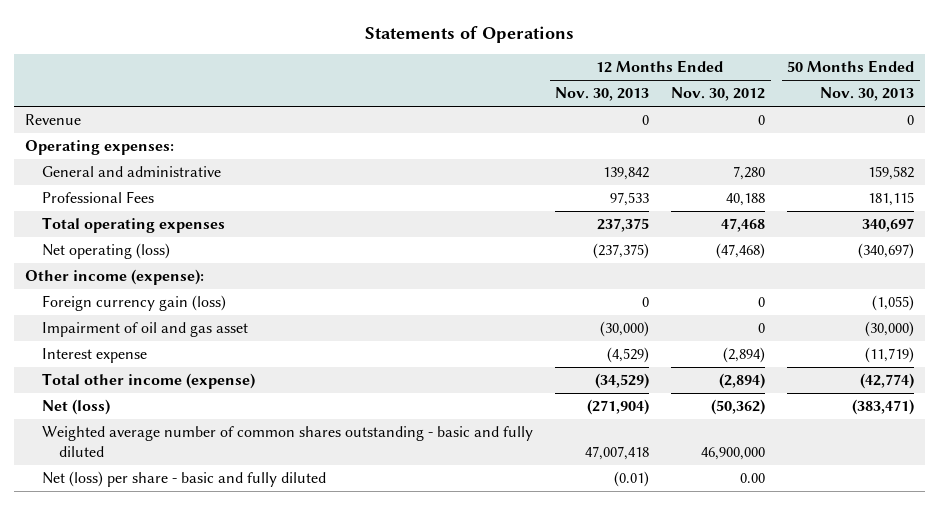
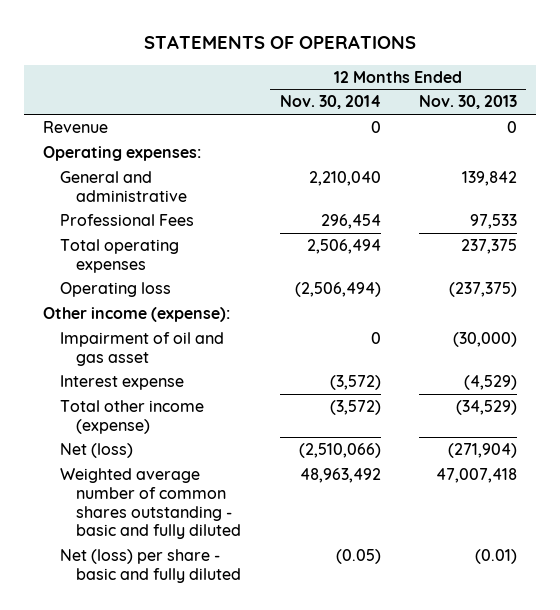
- Statements of Operations
+ STATEMENTS OF OPERATIONS
- | 12 Months Ended Nov. 30, 2013 | 12 Months Ended Nov. 30, 2012 | 50 Months Ended Nov. 30, 2013
+ | 12 Months Ended Nov. 30, 2014 | 12 Months Ended Nov. 30, 2013
- Net operating (loss) | (237,375) | (47,468) | (340,697)
+ Operating loss | (2,506,494) | (237,375)
- Foreign currency gain (loss) | 0 | 0 | (1,055)

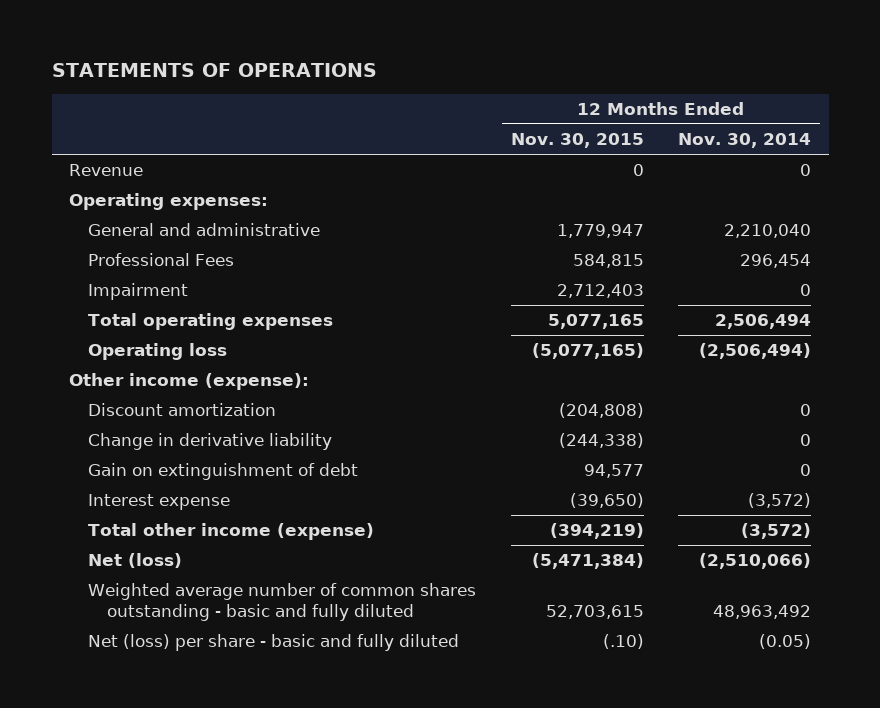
- | 12 Months Ended Nov. 30, 2014 | 12 Months Ended Nov. 30, 2013
+ | 12 Months Ended Nov. 30, 2015 | 12 Months Ended Nov. 30, 2014
+ Impairment | 2,712,403 | 0
- Impairment of oil and gas asset | 0 | (30,000)
+ Discount amortization | (204,808) | 0
+ Change in derivative liability | (244,338) | 0
+ Gain on extinguishment of debt | 94,577 | 0

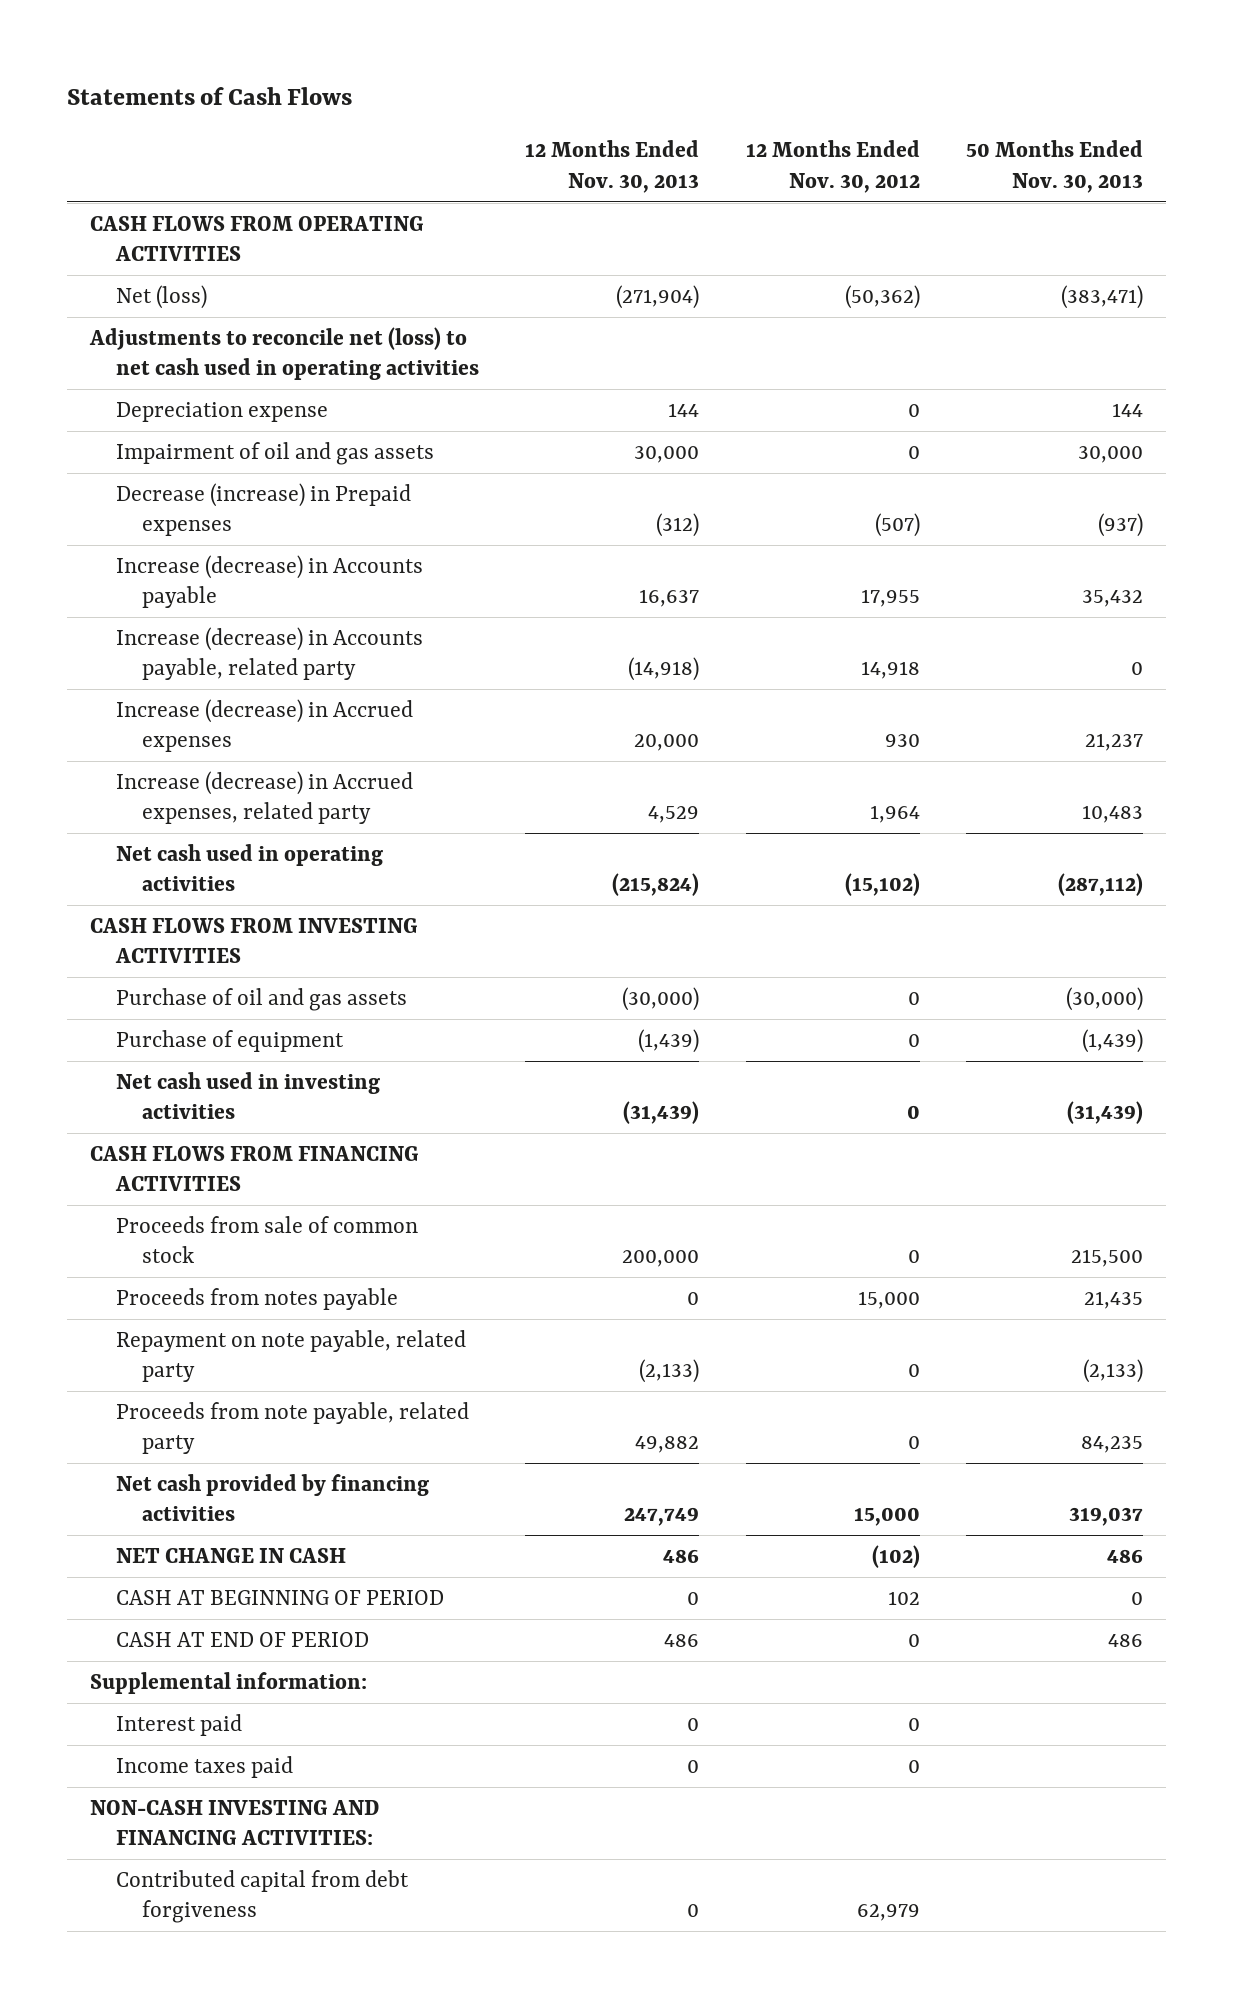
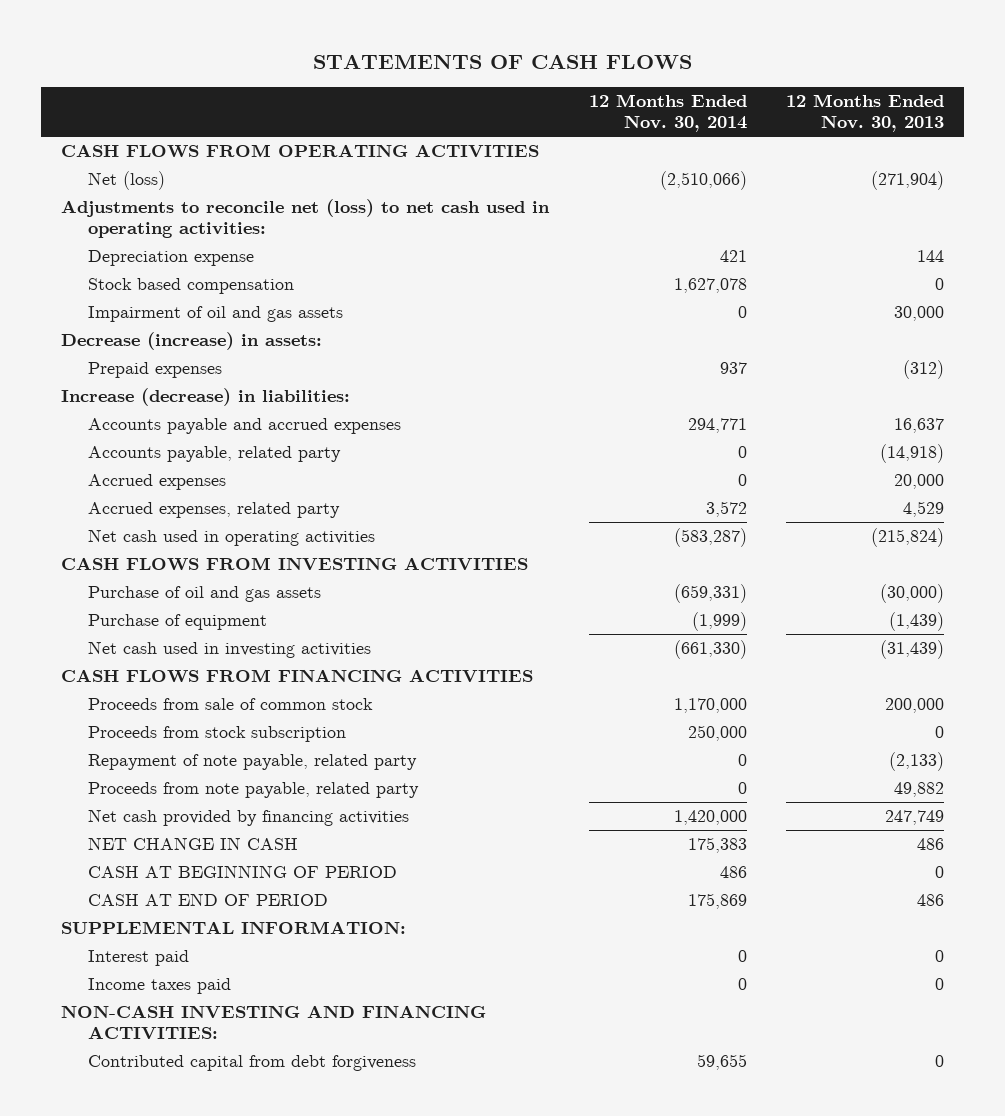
- Statements of Cash Flows
+ STATEMENTS OF CASH FLOWS
- | 12 Months Ended Nov. 30, 2013 | 12 Months Ended Nov. 30, 2012 | 50 Months Ended Nov. 30, 2013
+ | 12 Months Ended Nov. 30, 2014 | 12 Months Ended Nov. 30, 2013
- Adjustments to reconcile net (loss) to net cash used in operating activities
+ Adjustments to reconcile net (loss) to net cash used in operating activities:
+ Stock based compensation | 1,627,078 | 0
- Decrease (increase) in Prepaid expenses | (312) | (507) | (937)
- Increase (decrease) in Accounts payable | 16,637 | 17,955 | 35,432
- Increase (decrease) in Accounts payable, related party | (14,918) | 14,918 | 0
- Increase (decrease) in Accrued expenses | 20,000 | 930 | 21,237
- Increase (decrease) in Accrued expenses, related party | 4,529 | 1,964 | 10,483
+ Decrease (increase) in assets:
+ Prepaid expenses | 937 | (312)
+ Increase (decrease) in liabilities:
+ Accounts payable and accrued expenses | 294,771 | 16,637
+ Accounts payable, related party | 0 | (14,918)
+ Accrued expenses | 0 | 20,000
+ Accrued expenses, related party | 3,572 | 4,529
- Proceeds from notes payable | 0 | 15,000 | 21,435
- Repayment on note payable, related party | (2,133) | 0 | (2,133)
+ Proceeds from stock subscription | 250,000 | 0
+ Repayment of note payable, related party | 0 | (2,133)
- Supplemental information:
+ SUPPLEMENTAL INFORMATION:

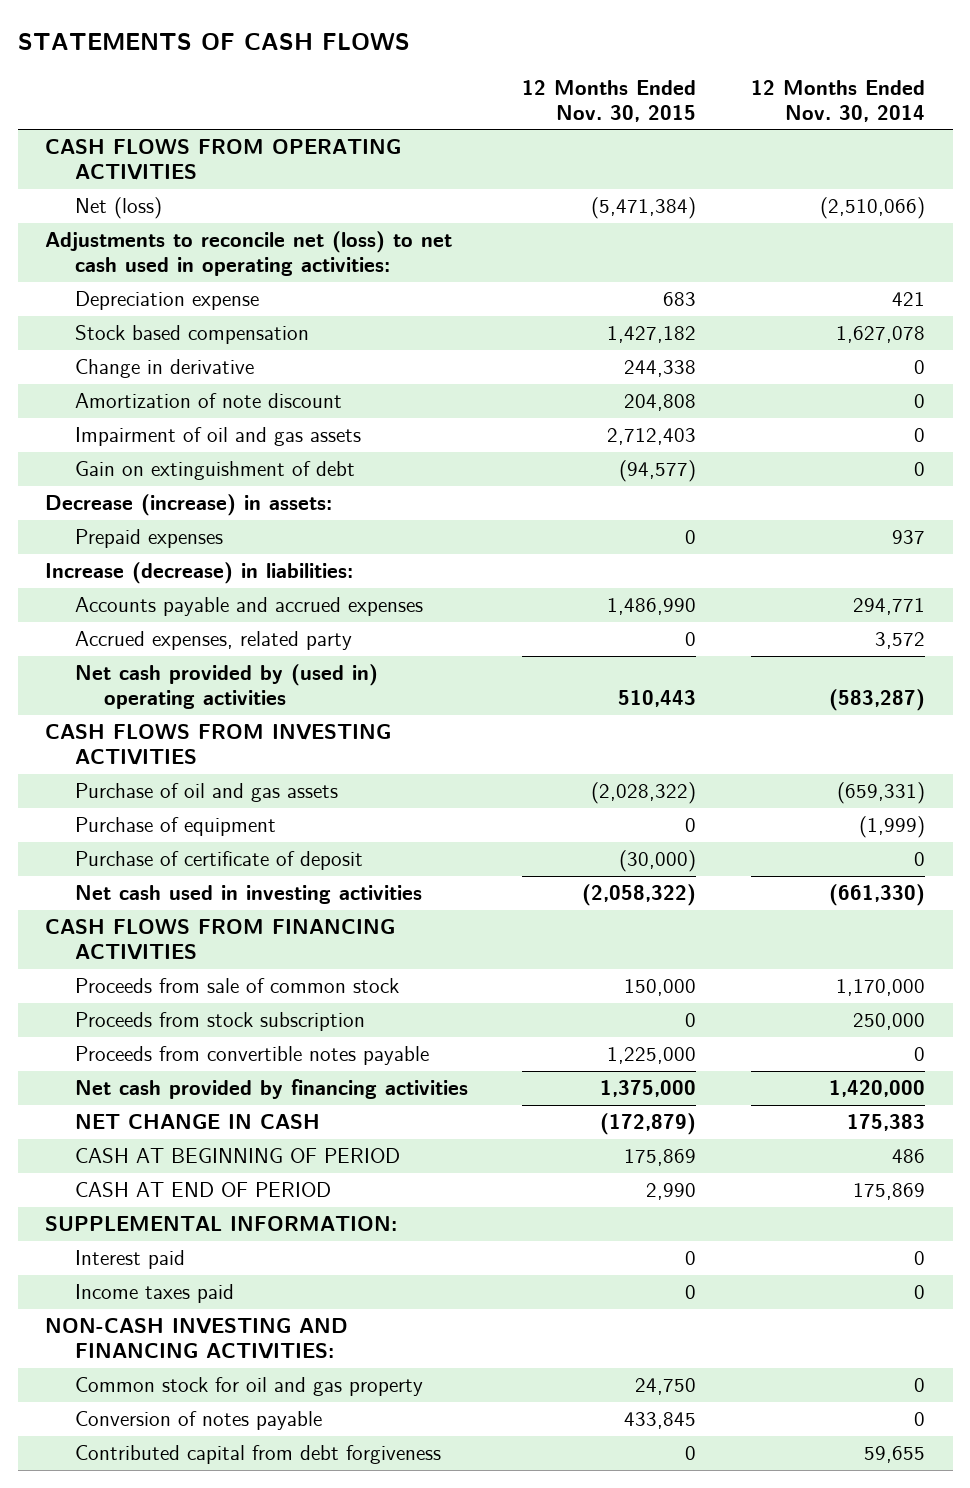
- | 12 Months Ended Nov. 30, 2014 | 12 Months Ended Nov. 30, 2013
+ | 12 Months Ended Nov. 30, 2015 | 12 Months Ended Nov. 30, 2014
+ Change in derivative | 244,338 | 0
+ Amortization of note discount | 204,808 | 0
+ Gain on extinguishment of debt | (94,577) | 0
- Accounts payable, related party | 0 | (14,918)
- Accrued expenses | 0 | 20,000
- Net cash used in operating activities | (583,287) | (215,824)
+ Net cash provided by (used in) operating activities | 510,443 | (583,287)
+ Purchase of certificate of deposit | (30,000) | 0
- Repayment of note payable, related party | 0 | (2,133)
- Proceeds from note payable, related party | 0 | 49,882
+ Proceeds from convertible notes payable | 1,225,000 | 0
+ Common stock for oil and gas property | 24,750 | 0
+ Conversion of notes payable | 433,845 | 0

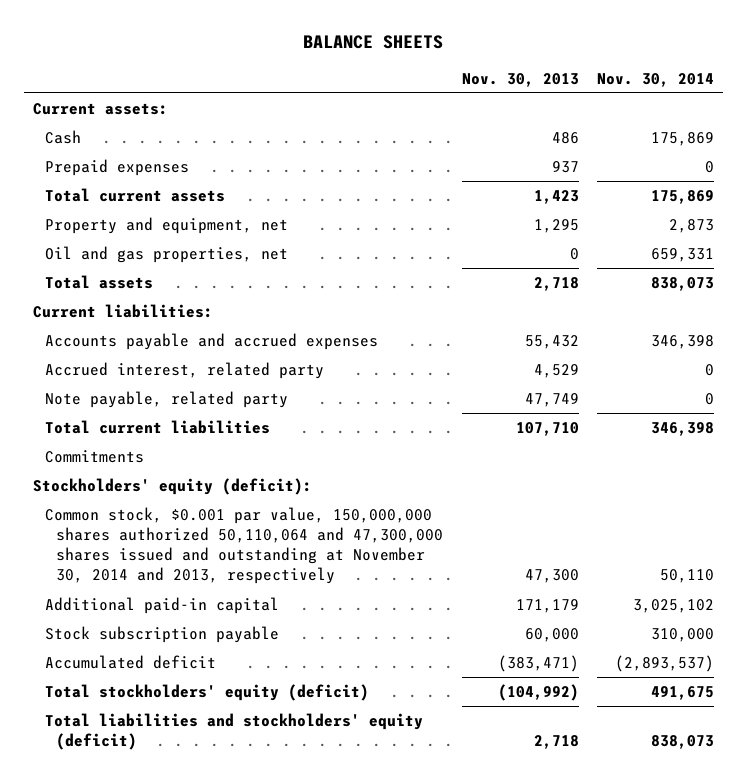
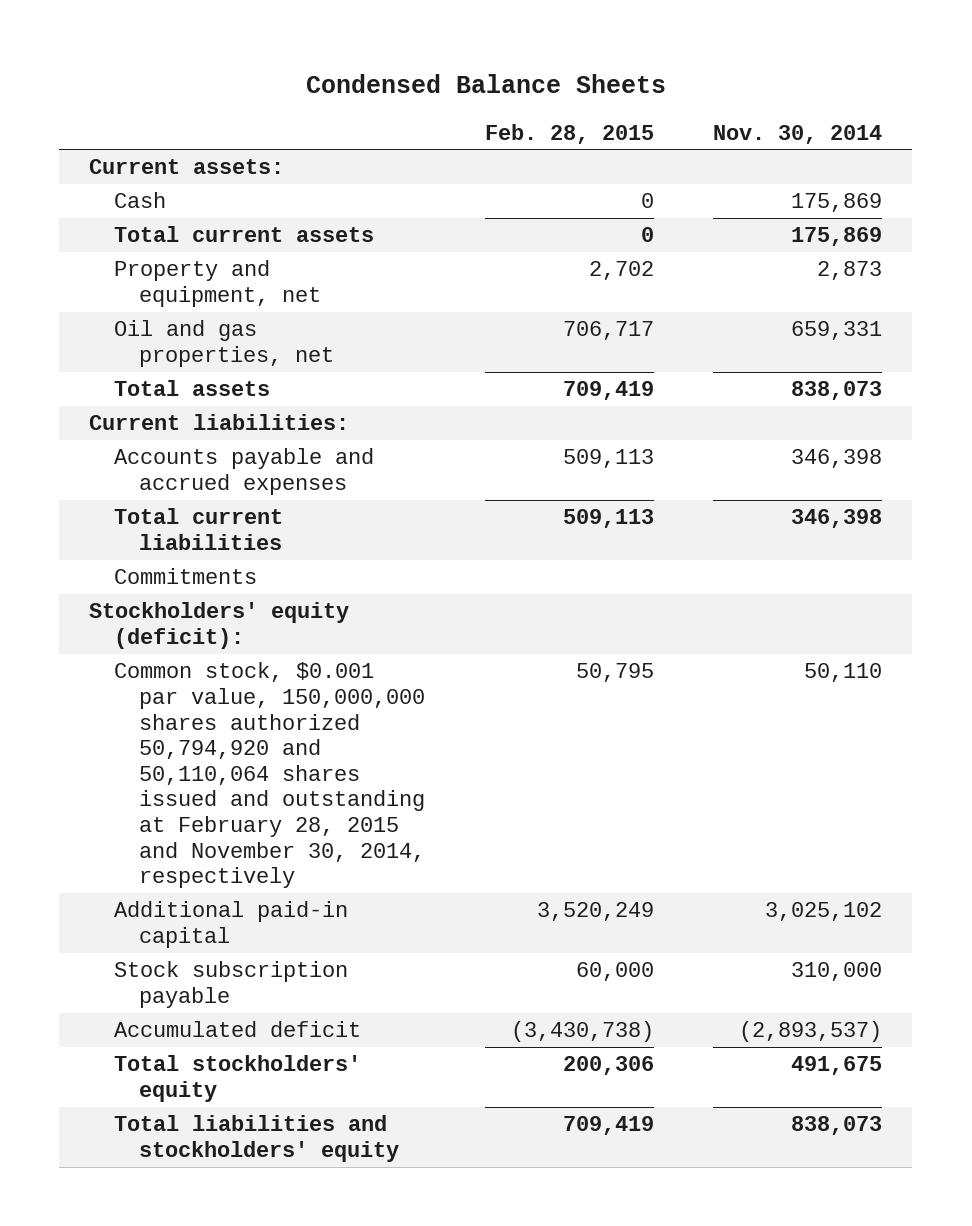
- BALANCE SHEETS
+ Condensed Balance Sheets
- | Nov. 30, 2013 | Nov. 30, 2014
+ | Feb. 28, 2015 | Nov. 30, 2014
- Prepaid expenses | 937 | 0
- Accrued interest, related party | 4,529 | 0
- Note payable, related party | 47,749 | 0
- Common stock, $0.001 par value, 150,000,000 shares authorized 50,110,064 and 47,300,000 shares issued and outstanding at November 30, 2014 and 2013, respectively | 47,300 | 50,110
+ Common stock, $0.001 par value, 150,000,000 shares authorized 50,794,920 and 50,110,064 shares issued and outstanding at February 28, 2015 and November 30, 2014, respectively | 50,795 | 50,110
- Total stockholders' equity (deficit) | (104,992) | 491,675
- Total liabilities and stockholders' equity (deficit) | 2,718 | 838,073
+ Total stockholders' equity | 200,306 | 491,675
+ Total liabilities and stockholders' equity | 709,419 | 838,073

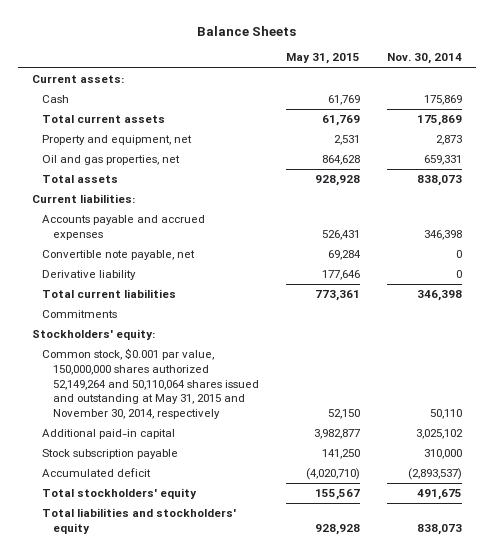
- Condensed Balance Sheets
+ Balance Sheets
- | Feb. 28, 2015 | Nov. 30, 2014
+ | May 31, 2015 | Nov. 30, 2014
+ Convertible note payable, net | 69,284 | 0
+ Derivative liability | 177,646 | 0
- Stockholders' equity (deficit):
- Common stock, $0.001 par value, 150,000,000 shares authorized 50,794,920 and 50,110,064 shares issued and outstanding at February 28, 2015 and November 30, 2014, respectively | 50,795 | 50,110
+ Stockholders' equity:
+ Common stock, $0.001 par value, 150,000,000 shares authorized 52,149,264 and 50,110,064 shares issued and outstanding at May 31, 2015 and November 30, 2014, respectively | 52,150 | 50,110

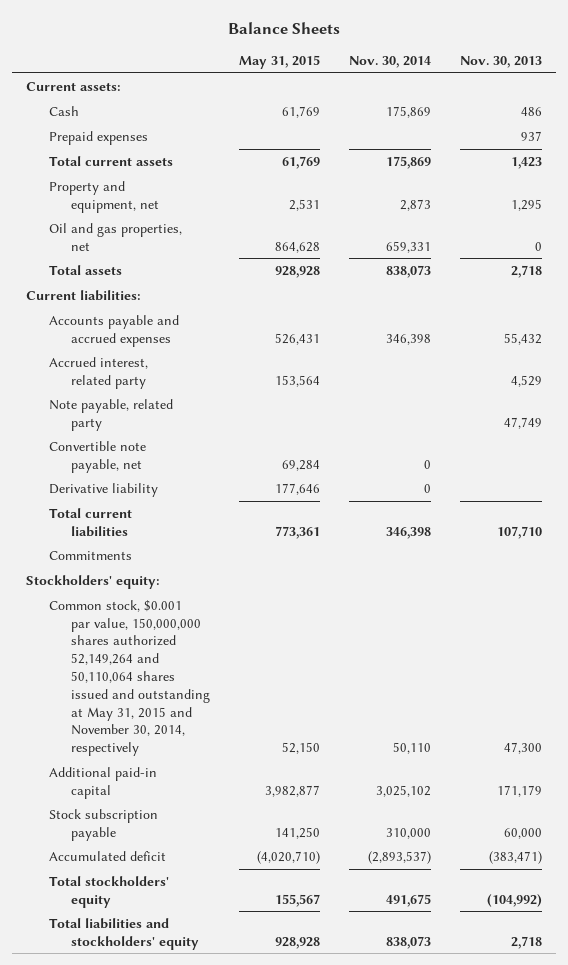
- | May 31, 2015 | Nov. 30, 2014
+ | May 31, 2015 | Nov. 30, 2014 | Nov. 30, 2013
+ Prepaid expenses | | | 937
+ Accrued interest, related party | 153,564 | | 4,529
+ Note payable, related party | | | 47,749

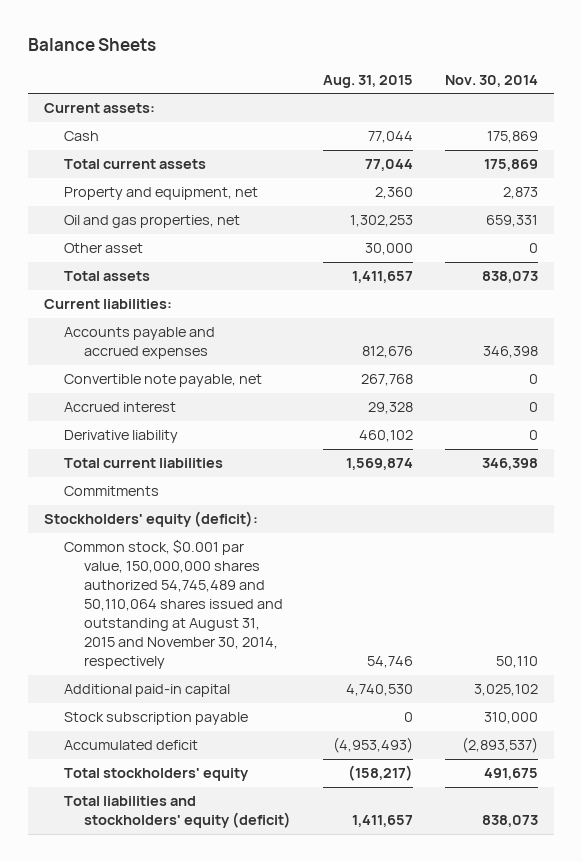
- | May 31, 2015 | Nov. 30, 2014 | Nov. 30, 2013
+ | Aug. 31, 2015 | Nov. 30, 2014
- Prepaid expenses | | | 937
+ Other asset | 30,000 | 0
- Accrued interest, related party | 153,564 | | 4,529
- Note payable, related party | | | 47,749
+ Accrued interest | 29,328 | 0
- Stockholders' equity:
- Common stock, $0.001 par value, 150,000,000 shares authorized 52,149,264 and 50,110,064 shares issued and outstanding at May 31, 2015 and November 30, 2014, respectively | 52,150 | 50,110 | 47,300
+ Stockholders' equity (deficit):
+ Common stock, $0.001 par value, 150,000,000 shares authorized 54,745,489 and 50,110,064 shares issued and outstanding at August 31, 2015 and November 30, 2014, respectively | 54,746 | 50,110
- Total liabilities and stockholders' equity | 928,928 | 838,073 | 2,718
+ Total liabilities and stockholders' equity (deficit) | 1,411,657 | 838,073

